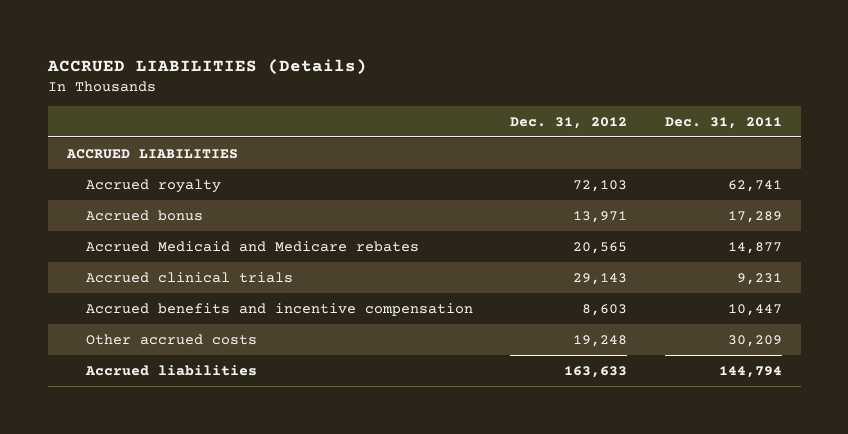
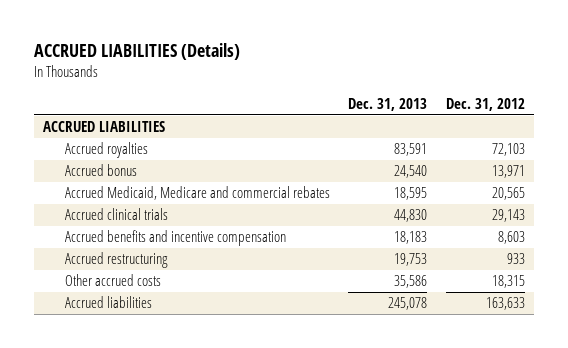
- | Dec. 31, 2012 | Dec. 31, 2011
+ | Dec. 31, 2013 | Dec. 31, 2012
- Accrued royalty | 72,103 | 62,741
+ Accrued royalties | 83,591 | 72,103
- Accrued Medicaid and Medicare rebates | 20,565 | 14,877
+ Accrued Medicaid, Medicare and commercial rebates | 18,595 | 20,565
- Other accrued costs | 19,248 | 30,209
+ Accrued restructuring | 19,753 | 933
+ Other accrued costs | 35,586 | 18,315

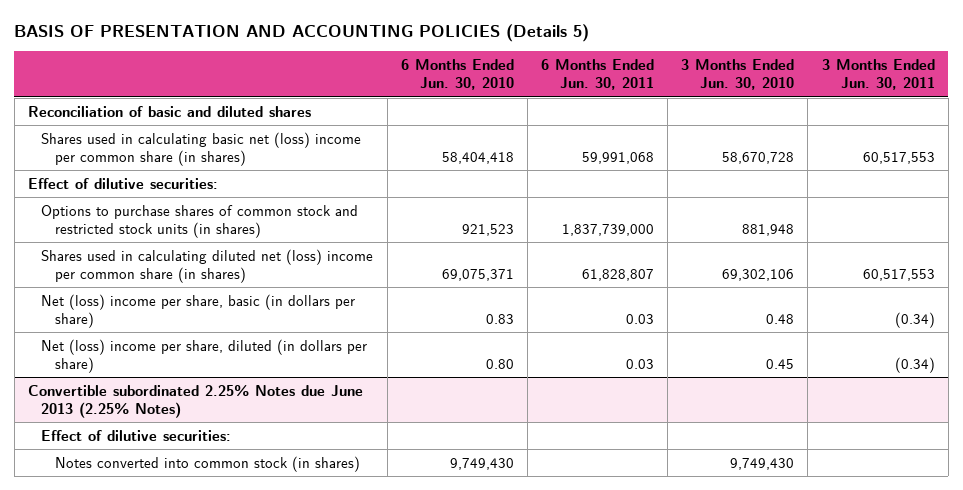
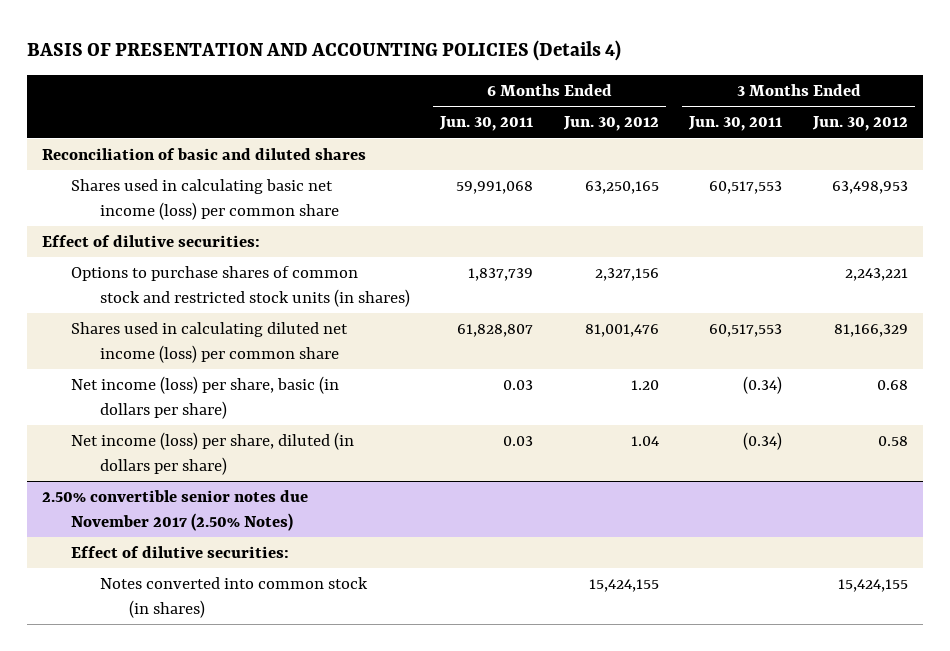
- BASIS OF PRESENTATION AND ACCOUNTING POLICIES (Details 5)
+ BASIS OF PRESENTATION AND ACCOUNTING POLICIES (Details 4)
- | 6 Months Ended Jun. 30, 2010 | 6 Months Ended Jun. 30, 2011 | 3 Months Ended Jun. 30, 2010 | 3 Months Ended Jun. 30, 2011
+ | 6 Months Ended Jun. 30, 2011 | 6 Months Ended Jun. 30, 2012 | 3 Months Ended Jun. 30, 2011 | 3 Months Ended Jun. 30, 2012
- Shares used in calculating basic net (loss) income per common share (in shares) | 58,404,418 | 59,991,068 | 58,670,728 | 60,517,553
+ Shares used in calculating basic net income (loss) per common share | 59,991,068 | 63,250,165 | 60,517,553 | 63,498,953
- Options to purchase shares of common stock and restricted stock units (in shares) | 921,523 | 1,837,739,000 | 881,948 |
- Shares used in calculating diluted net (loss) income per common share (in shares) | 69,075,371 | 61,828,807 | 69,302,106 | 60,517,553
- Net (loss) income per share, basic (in dollars per share) | 0.83 | 0.03 | 0.48 | (0.34)
- Net (loss) income per share, diluted (in dollars per share) | 0.80 | 0.03 | 0.45 | (0.34)
- Convertible subordinated 2.25% Notes due June 2013 (2.25% Notes)
+ Options to purchase shares of common stock and restricted stock units (in shares) | 1,837,739 | 2,327,156 | | 2,243,221
+ Shares used in calculating diluted net income (loss) per common share | 61,828,807 | 81,001,476 | 60,517,553 | 81,166,329
+ Net income (loss) per share, basic (in dollars per share) | 0.03 | 1.20 | (0.34) | 0.68
+ Net income (loss) per share, diluted (in dollars per share) | 0.03 | 1.04 | (0.34) | 0.58
+ 2.50% convertible senior notes due November 2017 (2.50% Notes)

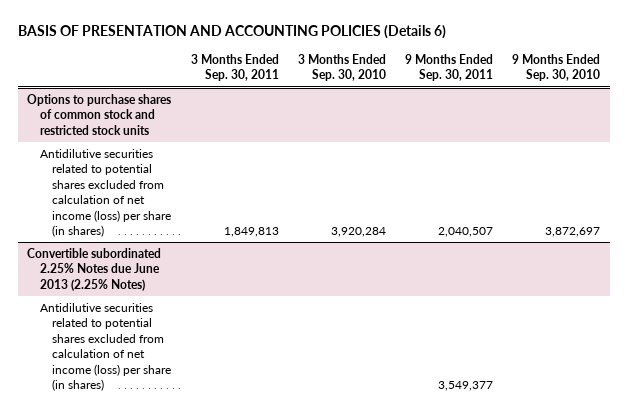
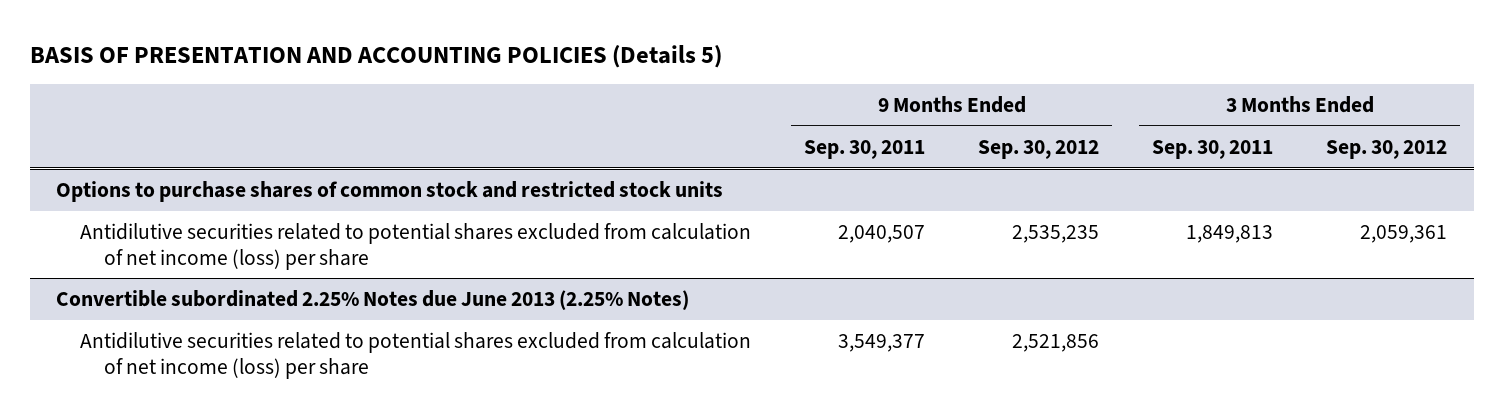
- BASIS OF PRESENTATION AND ACCOUNTING POLICIES (Details 6)
+ BASIS OF PRESENTATION AND ACCOUNTING POLICIES (Details 5)
- | 3 Months Ended Sep. 30, 2011 | 3 Months Ended Sep. 30, 2010 | 9 Months Ended Sep. 30, 2011 | 9 Months Ended Sep. 30, 2010
+ | 9 Months Ended Sep. 30, 2011 | 9 Months Ended Sep. 30, 2012 | 3 Months Ended Sep. 30, 2011 | 3 Months Ended Sep. 30, 2012
@ Options to purchase shares of common stock and restricted stock units
- Antidilutive securities related to potential shares excluded from calculation of net income (loss) per share (in shares) | 1,849,813 | 3,920,284 | 2,040,507 | 3,872,697
+ Antidilutive securities related to potential shares excluded from calculation of net income (loss) per share | 2,040,507 | 2,535,235 | 1,849,813 | 2,059,361
@ Convertible subordinated 2.25% Notes due June 2013 (2.25% Notes)
- Antidilutive securities related to potential shares excluded from calculation of net income (loss) per share (in shares) | | | 3,549,377 |
+ Antidilutive securities related to potential shares excluded from calculation of net income (loss) per share | 3,549,377 | 2,521,856 | |

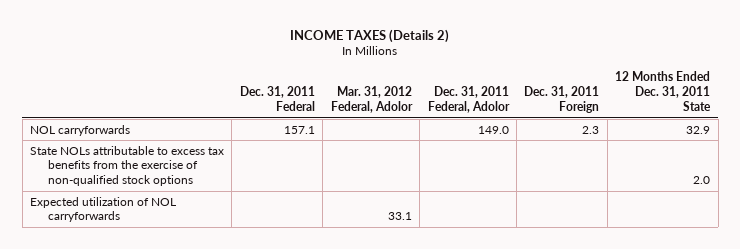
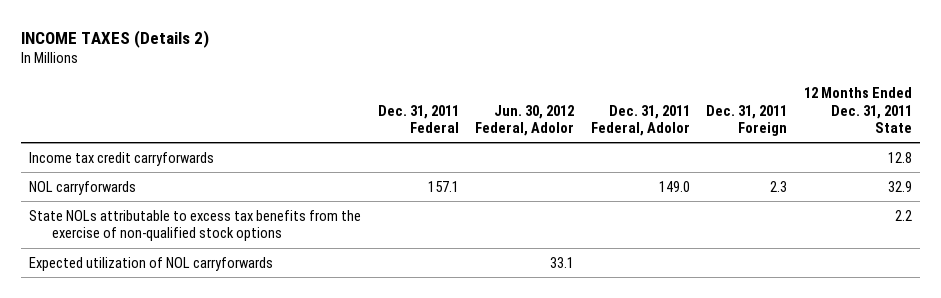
- | Dec. 31, 2011 Federal | Mar. 31, 2012 Federal, Adolor | Dec. 31, 2011 Federal, Adolor | Dec. 31, 2011 Foreign | 12 Months Ended Dec. 31, 2011 State
+ | Dec. 31, 2011 Federal | Jun. 30, 2012 Federal, Adolor | Dec. 31, 2011 Federal, Adolor | Dec. 31, 2011 Foreign | 12 Months Ended Dec. 31, 2011 State
+ Income tax credit carryforwards | | | | | 12.8
- State NOLs attributable to excess tax benefits from the exercise of non-qualified stock options | | | | | 2.0
+ State NOLs attributable to excess tax benefits from the exercise of non-qualified stock options | | | | | 2.2

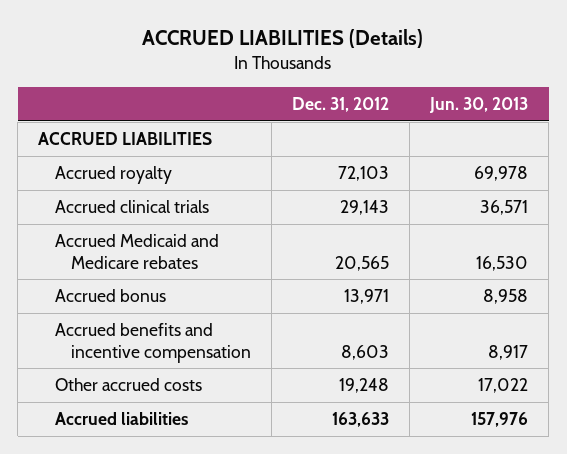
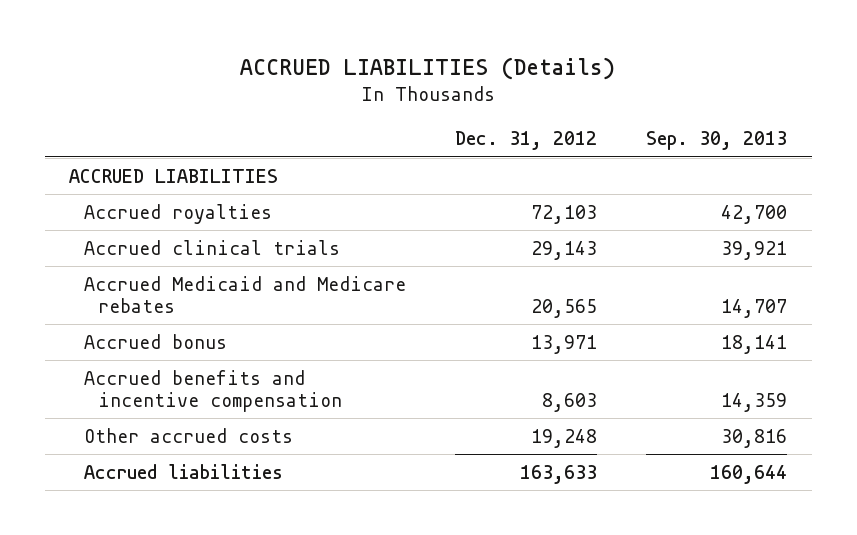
- | Dec. 31, 2012 | Jun. 30, 2013
+ | Dec. 31, 2012 | Sep. 30, 2013
- Accrued royalty | 72,103 | 69,978
+ Accrued royalties | 72,103 | 42,700

